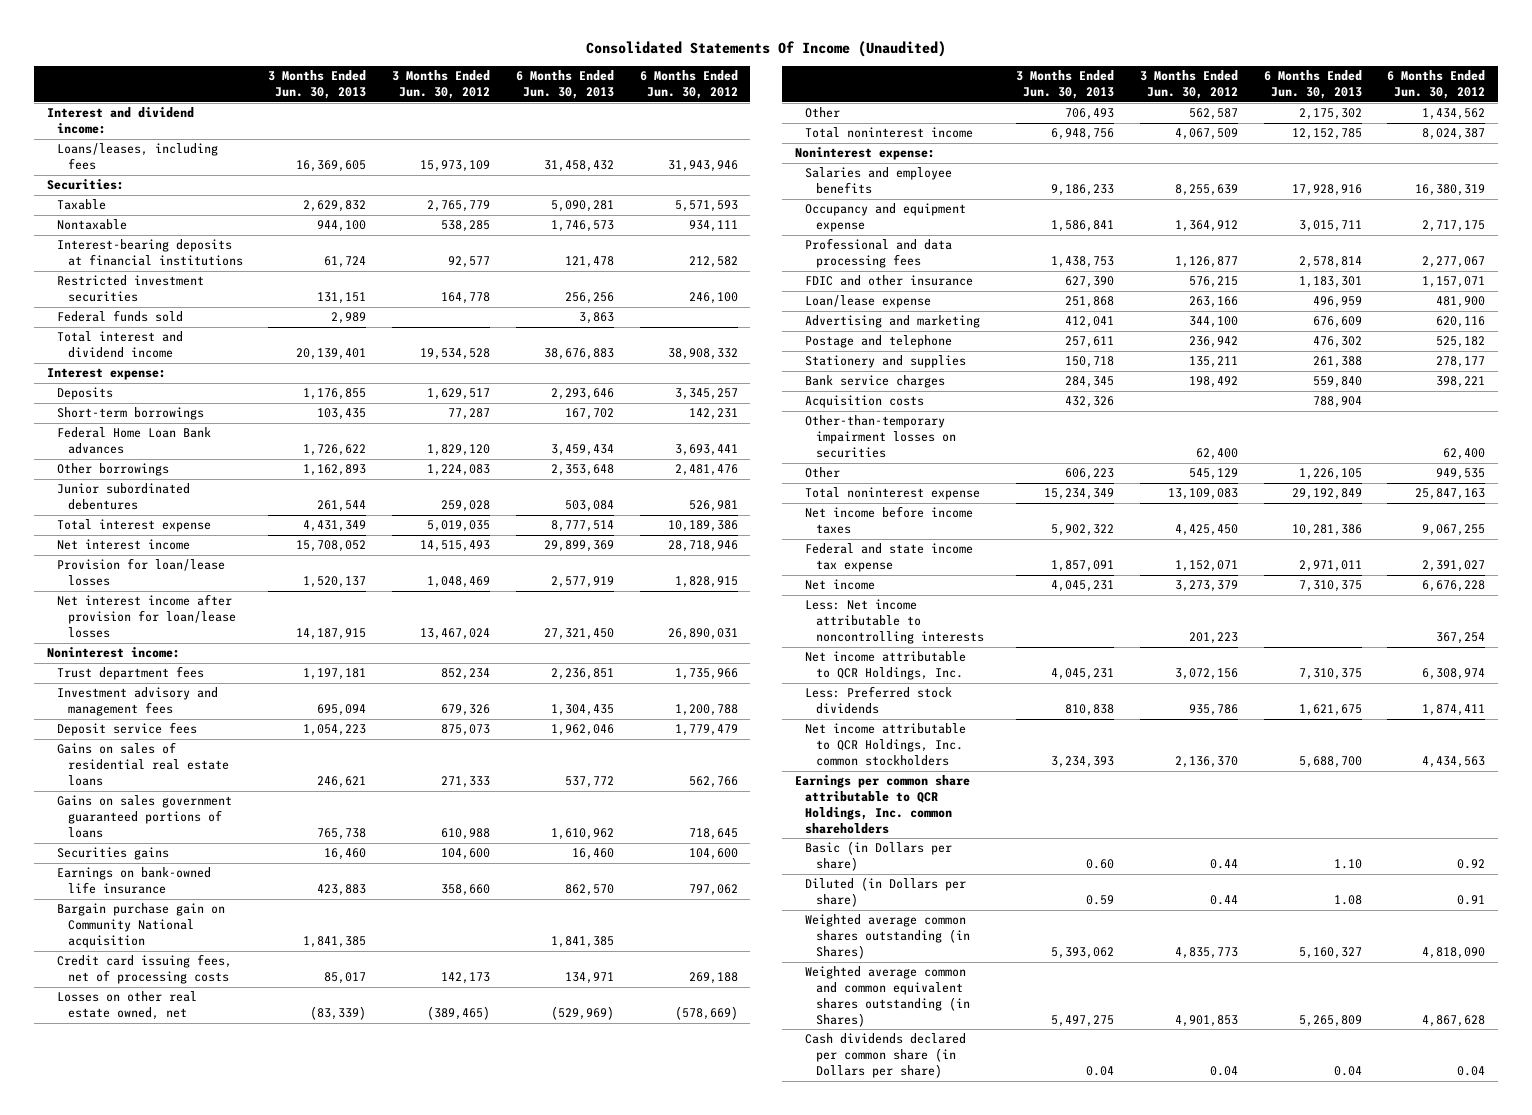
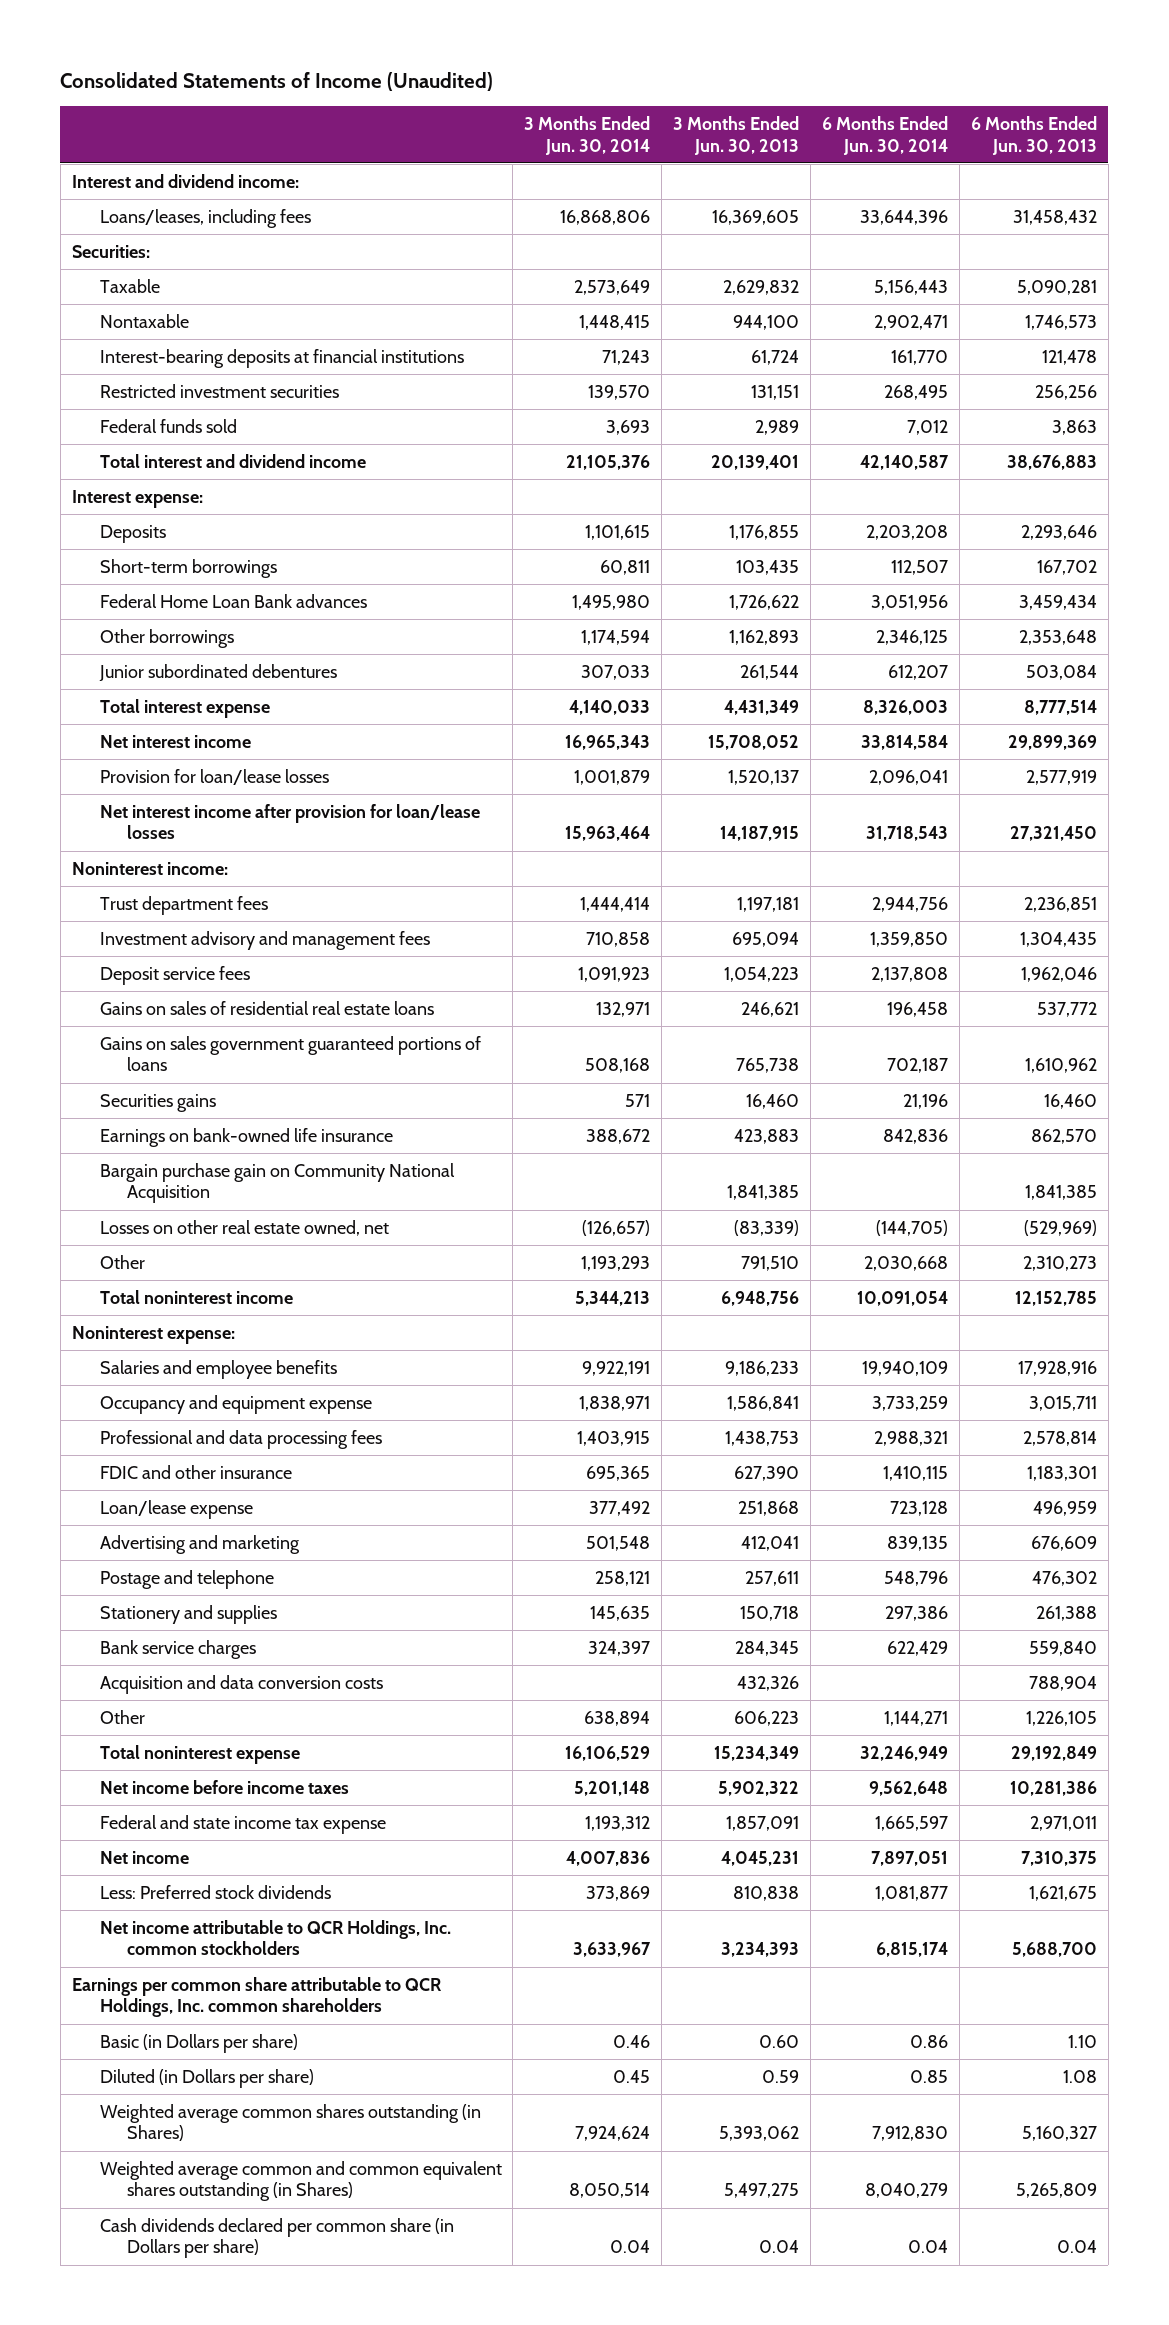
- Consolidated Statements Of Income (Unaudited)
+ Consolidated Statements of Income (Unaudited)
- | 3 Months Ended Jun. 30, 2013 | 3 Months Ended Jun. 30, 2012 | 6 Months Ended Jun. 30, 2013 | 6 Months Ended Jun. 30, 2012
+ | 3 Months Ended Jun. 30, 2014 | 3 Months Ended Jun. 30, 2013 | 6 Months Ended Jun. 30, 2014 | 6 Months Ended Jun. 30, 2013
- Bargain purchase gain on Community National acquisition | 1,841,385 | | 1,841,385 |
- Credit card issuing fees, net of processing costs | 85,017 | 142,173 | 134,971 | 269,188
+ Bargain purchase gain on Community National Acquisition | | 1,841,385 | | 1,841,385
- Other | 706,493 | 562,587 | 2,175,302 | 1,434,562
+ Other | 1,193,293 | 791,510 | 2,030,668 | 2,310,273
- Acquisition costs | 432,326 | | 788,904 |
- Other-than-temporary impairment losses on securities | | 62,400 | | 62,400
+ Acquisition and data conversion costs | | 432,326 | | 788,904
- Less: Net income attributable to noncontrolling interests | | 201,223 | | 367,254
- Net income attributable to QCR Holdings, Inc. | 4,045,231 | 3,072,156 | 7,310,375 | 6,308,974

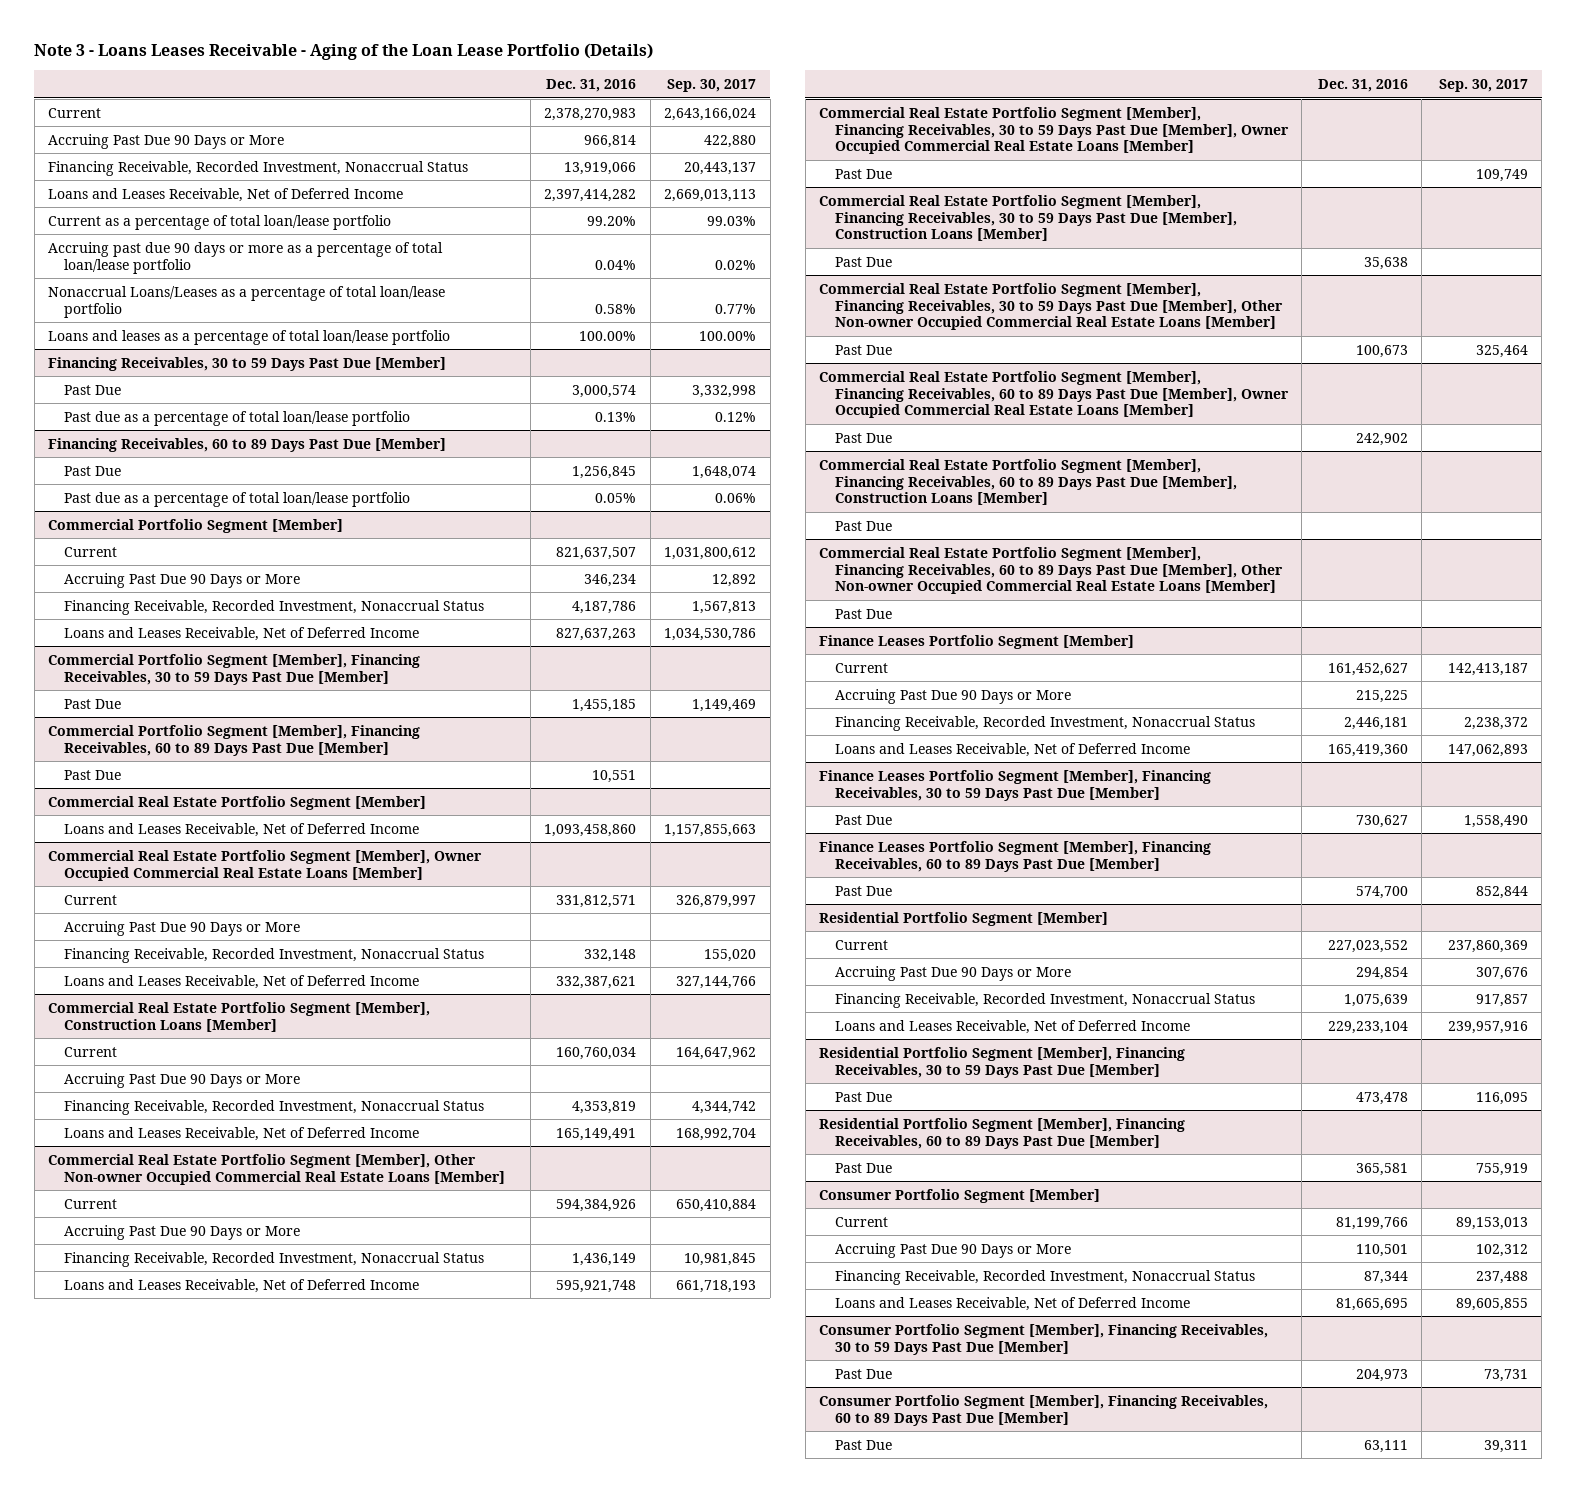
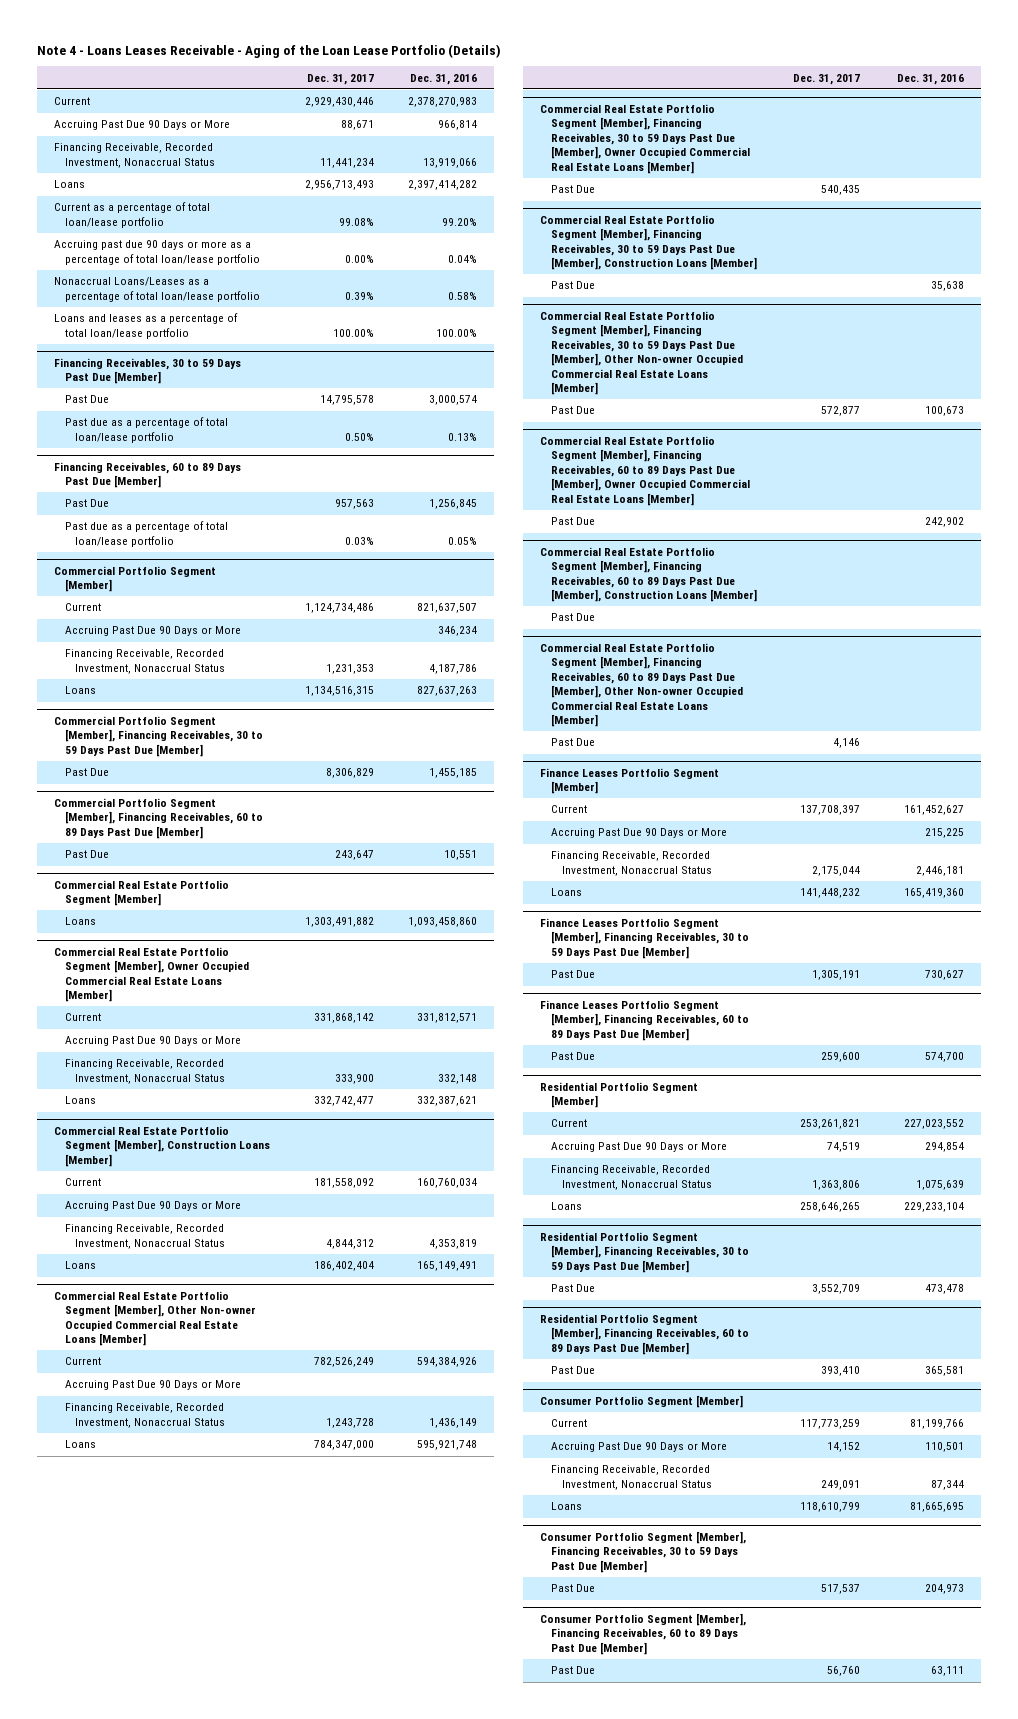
- Note 3 - Loans Leases Receivable - Aging of the Loan Lease Portfolio (Details)
+ Note 4 - Loans Leases Receivable - Aging of the Loan Lease Portfolio (Details)
- | Dec. 31, 2016 | Sep. 30, 2017
+ | Dec. 31, 2017 | Dec. 31, 2016
- Loans and Leases Receivable, Net of Deferred Income | 2,397,414,282 | 2,669,013,113
+ Loans | 2,956,713,493 | 2,397,414,282
@ Commercial Portfolio Segment [Member]
- Loans and Leases Receivable, Net of Deferred Income | 827,637,263 | 1,034,530,786
+ Loans | 1,134,516,315 | 827,637,263
@ Commercial Real Estate Portfolio Segment [Member]
- Loans and Leases Receivable, Net of Deferred Income | 1,093,458,860 | 1,157,855,663
+ Loans | 1,303,491,882 | 1,093,458,860
@ Commercial Real Estate Portfolio Segment [Member], Owner Occupied Commercial Real Estate Loans [Member]
- Loans and Leases Receivable, Net of Deferred Income | 332,387,621 | 327,144,766
+ Loans | 332,742,477 | 332,387,621
@ Commercial Real Estate Portfolio Segment [Member], Construction Loans [Member]
- Loans and Leases Receivable, Net of Deferred Income | 165,149,491 | 168,992,704
+ Loans | 186,402,404 | 165,149,491
@ Commercial Real Estate Portfolio Segment [Member], Other Non-owner Occupied Commercial Real Estate Loans [Member]
- Loans and Leases Receivable, Net of Deferred Income | 595,921,748 | 661,718,193
+ Loans | 784,347,000 | 595,921,748
@ Finance Leases Portfolio Segment [Member]
- Loans and Leases Receivable, Net of Deferred Income | 165,419,360 | 147,062,893
+ Loans | 141,448,232 | 165,419,360
@ Residential Portfolio Segment [Member]
- Loans and Leases Receivable, Net of Deferred Income | 229,233,104 | 239,957,916
+ Loans | 258,646,265 | 229,233,104
@ Consumer Portfolio Segment [Member]
- Loans and Leases Receivable, Net of Deferred Income | 81,665,695 | 89,605,855
+ Loans | 118,610,799 | 81,665,695

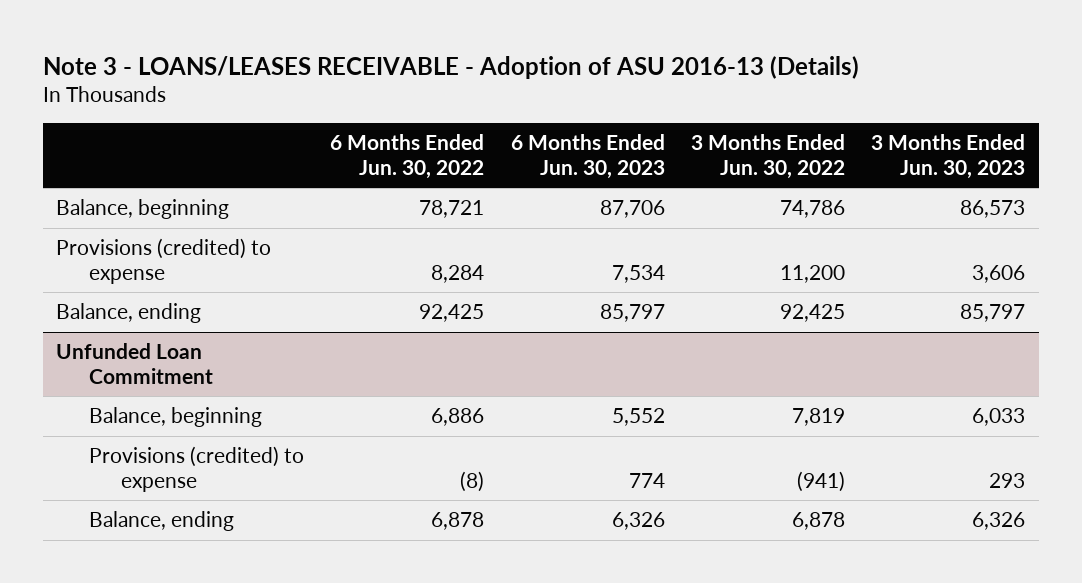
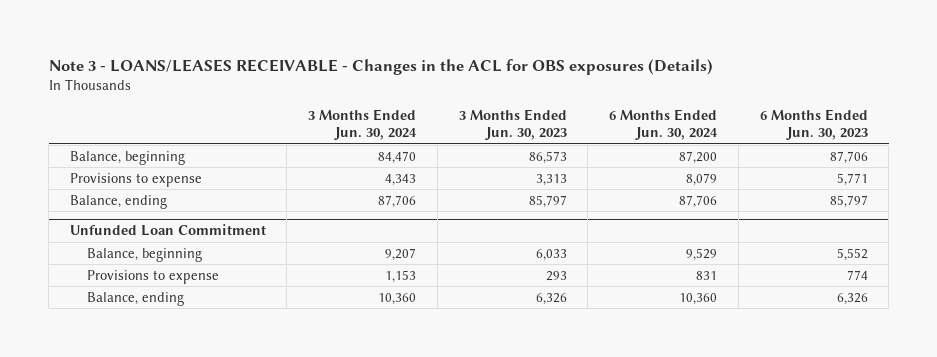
- Note 3 - LOANS/LEASES RECEIVABLE - Adoption of ASU 2016-13 (Details)
+ Note 3 - LOANS/LEASES RECEIVABLE - Changes in the ACL for OBS exposures (Details)
- | 6 Months Ended Jun. 30, 2022 | 6 Months Ended Jun. 30, 2023 | 3 Months Ended Jun. 30, 2022 | 3 Months Ended Jun. 30, 2023
+ | 3 Months Ended Jun. 30, 2024 | 3 Months Ended Jun. 30, 2023 | 6 Months Ended Jun. 30, 2024 | 6 Months Ended Jun. 30, 2023
- Provisions (credited) to expense | 8,284 | 7,534 | 11,200 | 3,606
+ Provisions to expense | 4,343 | 3,313 | 8,079 | 5,771
@ Unfunded Loan Commitment
- Provisions (credited) to expense | (8) | 774 | (941) | 293
+ Provisions to expense | 1,153 | 293 | 831 | 774

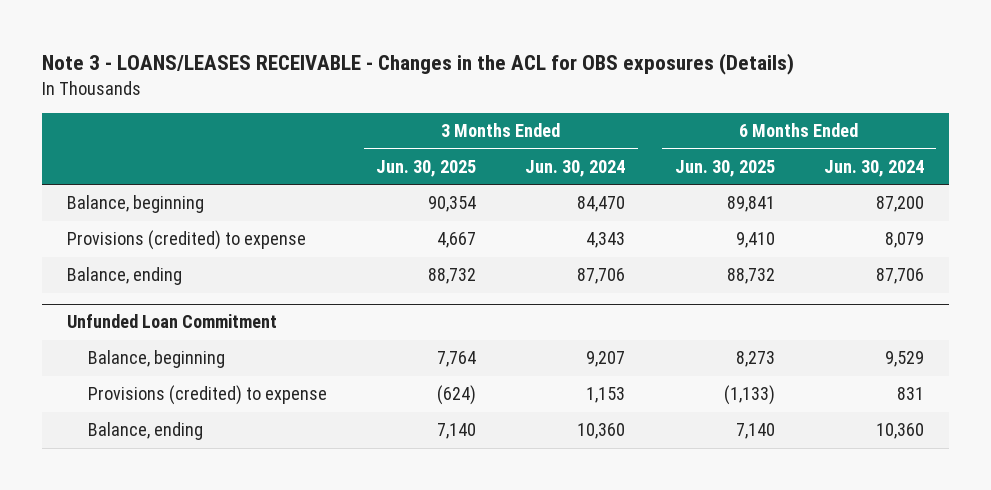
- | 3 Months Ended Jun. 30, 2024 | 3 Months Ended Jun. 30, 2023 | 6 Months Ended Jun. 30, 2024 | 6 Months Ended Jun. 30, 2023
+ | 3 Months Ended Jun. 30, 2025 | 3 Months Ended Jun. 30, 2024 | 6 Months Ended Jun. 30, 2025 | 6 Months Ended Jun. 30, 2024
- Provisions to expense | 4,343 | 3,313 | 8,079 | 5,771
+ Provisions (credited) to expense | 4,667 | 4,343 | 9,410 | 8,079
@ Unfunded Loan Commitment
- Provisions to expense | 1,153 | 293 | 831 | 774
+ Provisions (credited) to expense | (624) | 1,153 | (1,133) | 831

